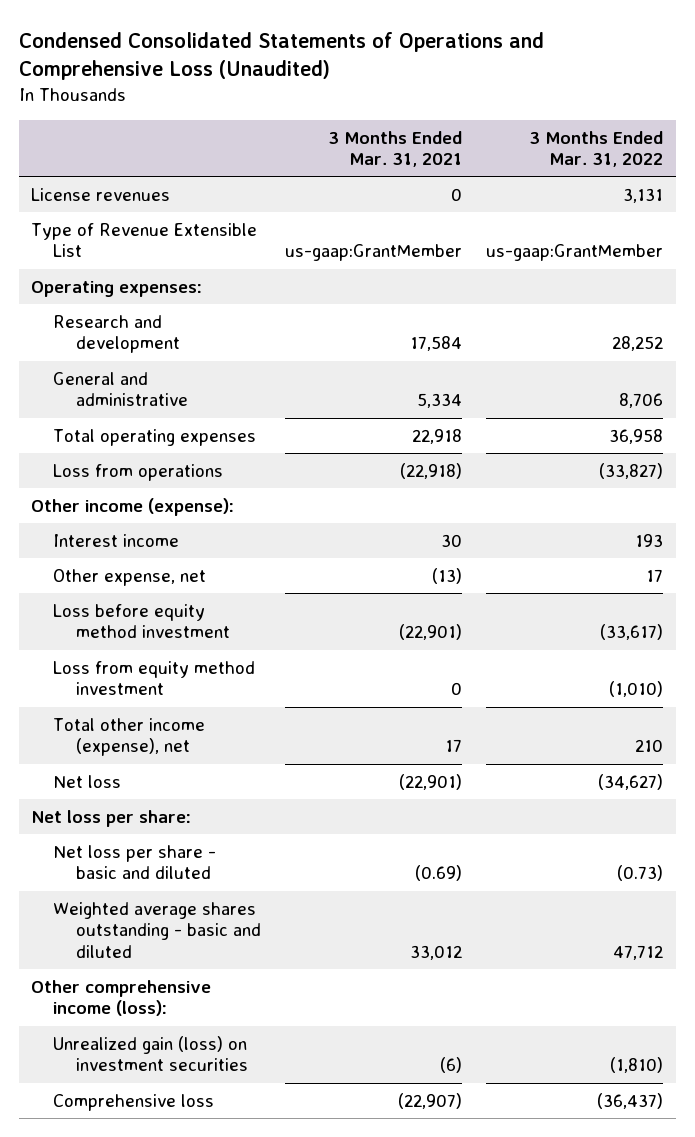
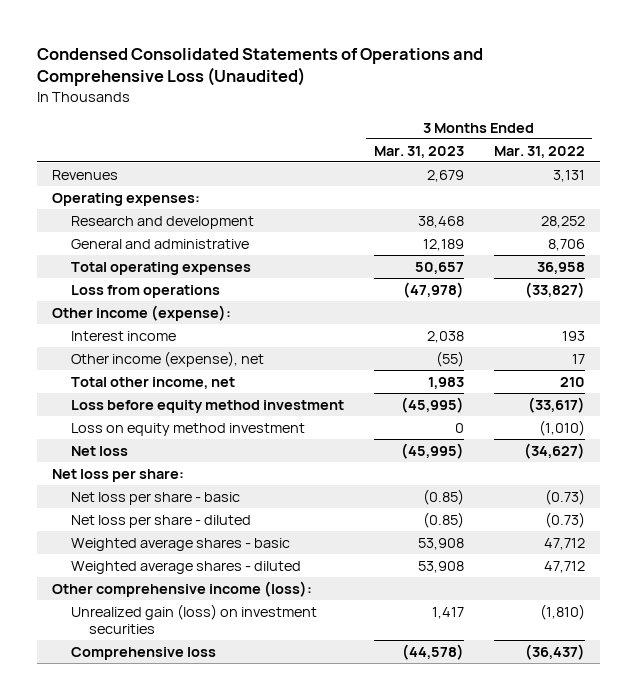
- | 3 Months Ended Mar. 31, 2021 | 3 Months Ended Mar. 31, 2022
+ | 3 Months Ended Mar. 31, 2023 | 3 Months Ended Mar. 31, 2022
- License revenues | 0 | 3,131
- Type of Revenue Extensible List | us-gaap:GrantMember | us-gaap:GrantMember
+ Revenues | 2,679 | 3,131
- Other expense, net | (13) | 17
+ Other income (expense), net | (55) | 17
+ Total other income, net | 1,983 | 210
- Loss from equity method investment | 0 | (1,010)
- Total other income (expense), net | 17 | 210
+ Loss on equity method investment | 0 | (1,010)
- Net loss per share - basic and diluted | (0.69) | (0.73)
- Weighted average shares outstanding - basic and diluted | 33,012 | 47,712
+ Net loss per share - basic | (0.85) | (0.73)
+ Net loss per share - diluted | (0.85) | (0.73)
+ Weighted average shares - basic | 53,908 | 47,712
+ Weighted average shares - diluted | 53,908 | 47,712

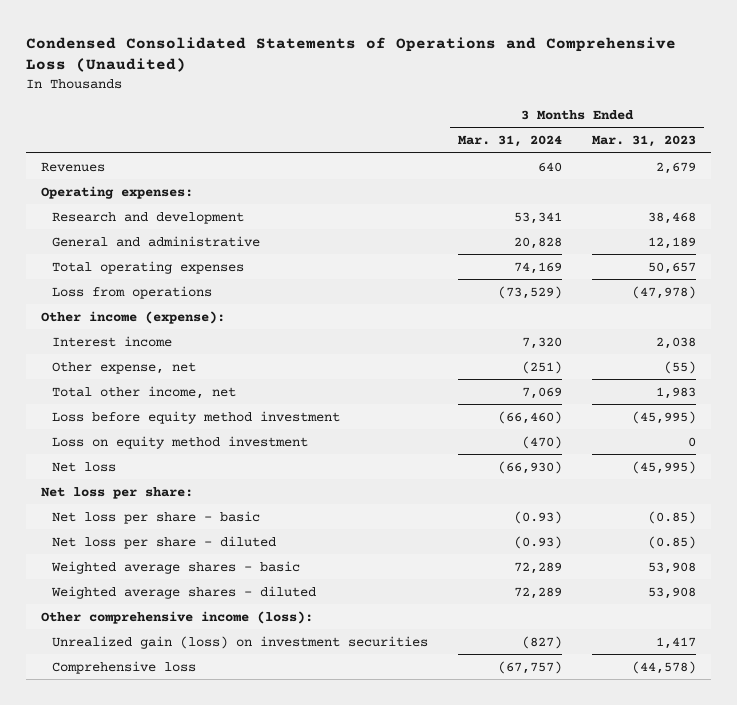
- | 3 Months Ended Mar. 31, 2023 | 3 Months Ended Mar. 31, 2022
+ | 3 Months Ended Mar. 31, 2024 | 3 Months Ended Mar. 31, 2023
- Other income (expense), net | (55) | 17
+ Other expense, net | (251) | (55)

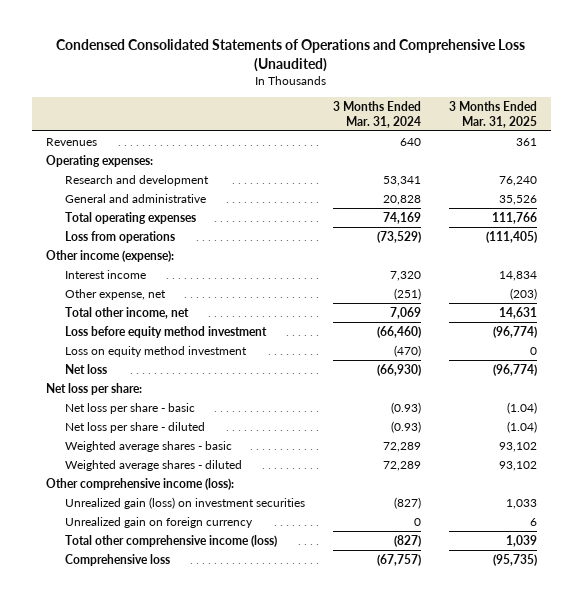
- | 3 Months Ended Mar. 31, 2024 | 3 Months Ended Mar. 31, 2023
+ | 3 Months Ended Mar. 31, 2024 | 3 Months Ended Mar. 31, 2025
+ Unrealized gain on foreign currency | 0 | 6
+ Total other comprehensive income (loss) | (827) | 1,039

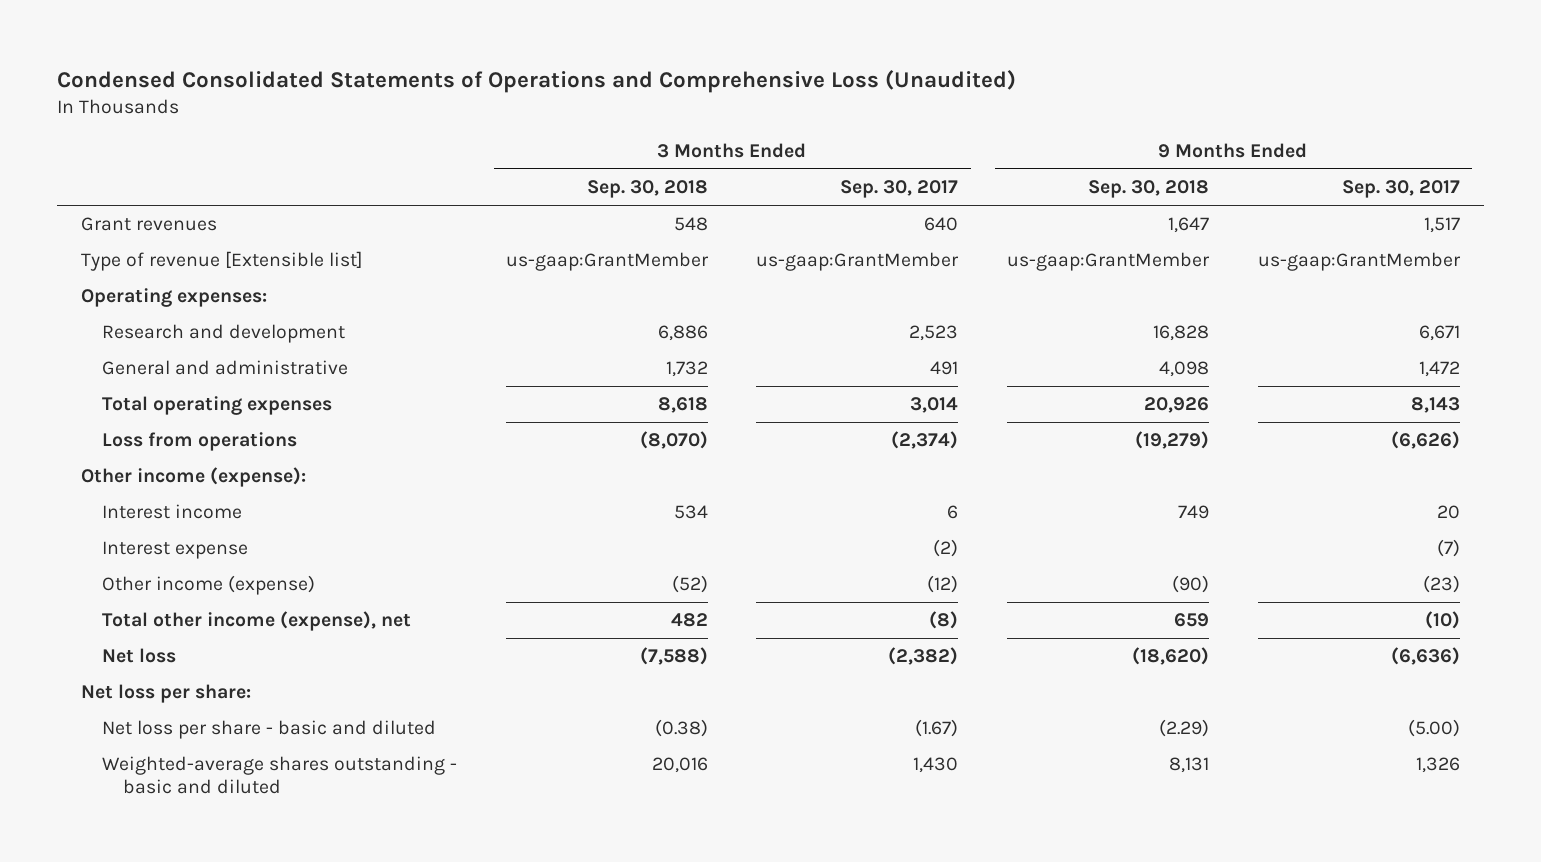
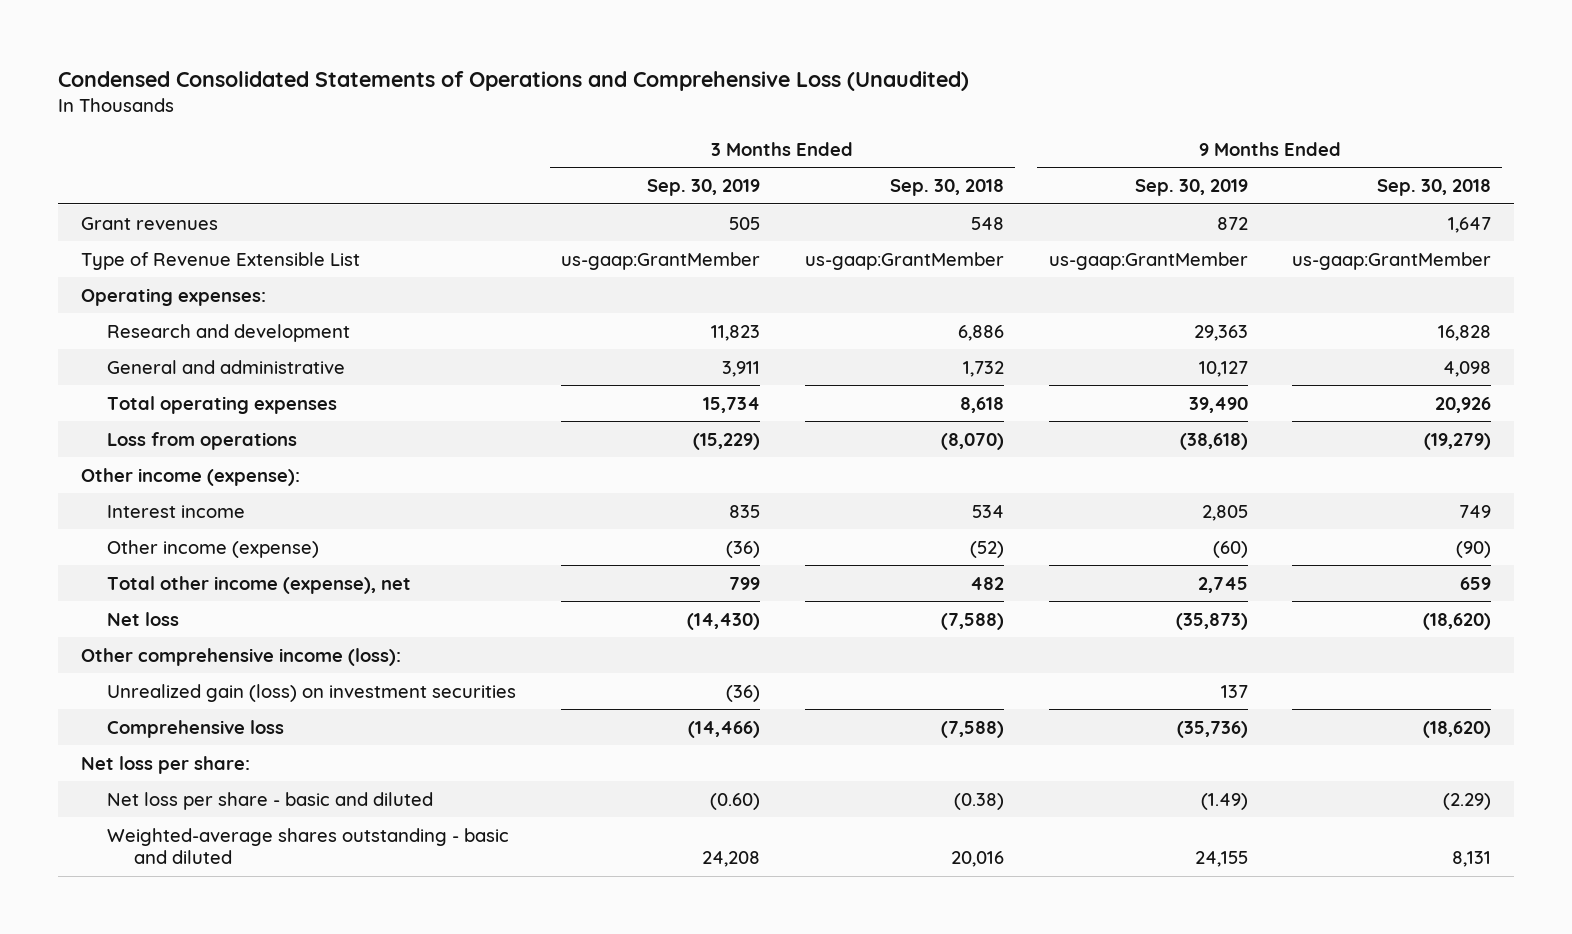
- | 3 Months Ended Sep. 30, 2018 | 3 Months Ended Sep. 30, 2017 | 9 Months Ended Sep. 30, 2018 | 9 Months Ended Sep. 30, 2017
+ | 3 Months Ended Sep. 30, 2019 | 3 Months Ended Sep. 30, 2018 | 9 Months Ended Sep. 30, 2019 | 9 Months Ended Sep. 30, 2018
- Type of revenue [Extensible list] | us-gaap:GrantMember | us-gaap:GrantMember | us-gaap:GrantMember | us-gaap:GrantMember
+ Type of Revenue Extensible List | us-gaap:GrantMember | us-gaap:GrantMember | us-gaap:GrantMember | us-gaap:GrantMember
- Interest expense | | (2) | | (7)
+ Other comprehensive income (loss):
+ Unrealized gain (loss) on investment securities | (36) | | 137 |
+ Comprehensive loss | (14,466) | (7,588) | (35,736) | (18,620)

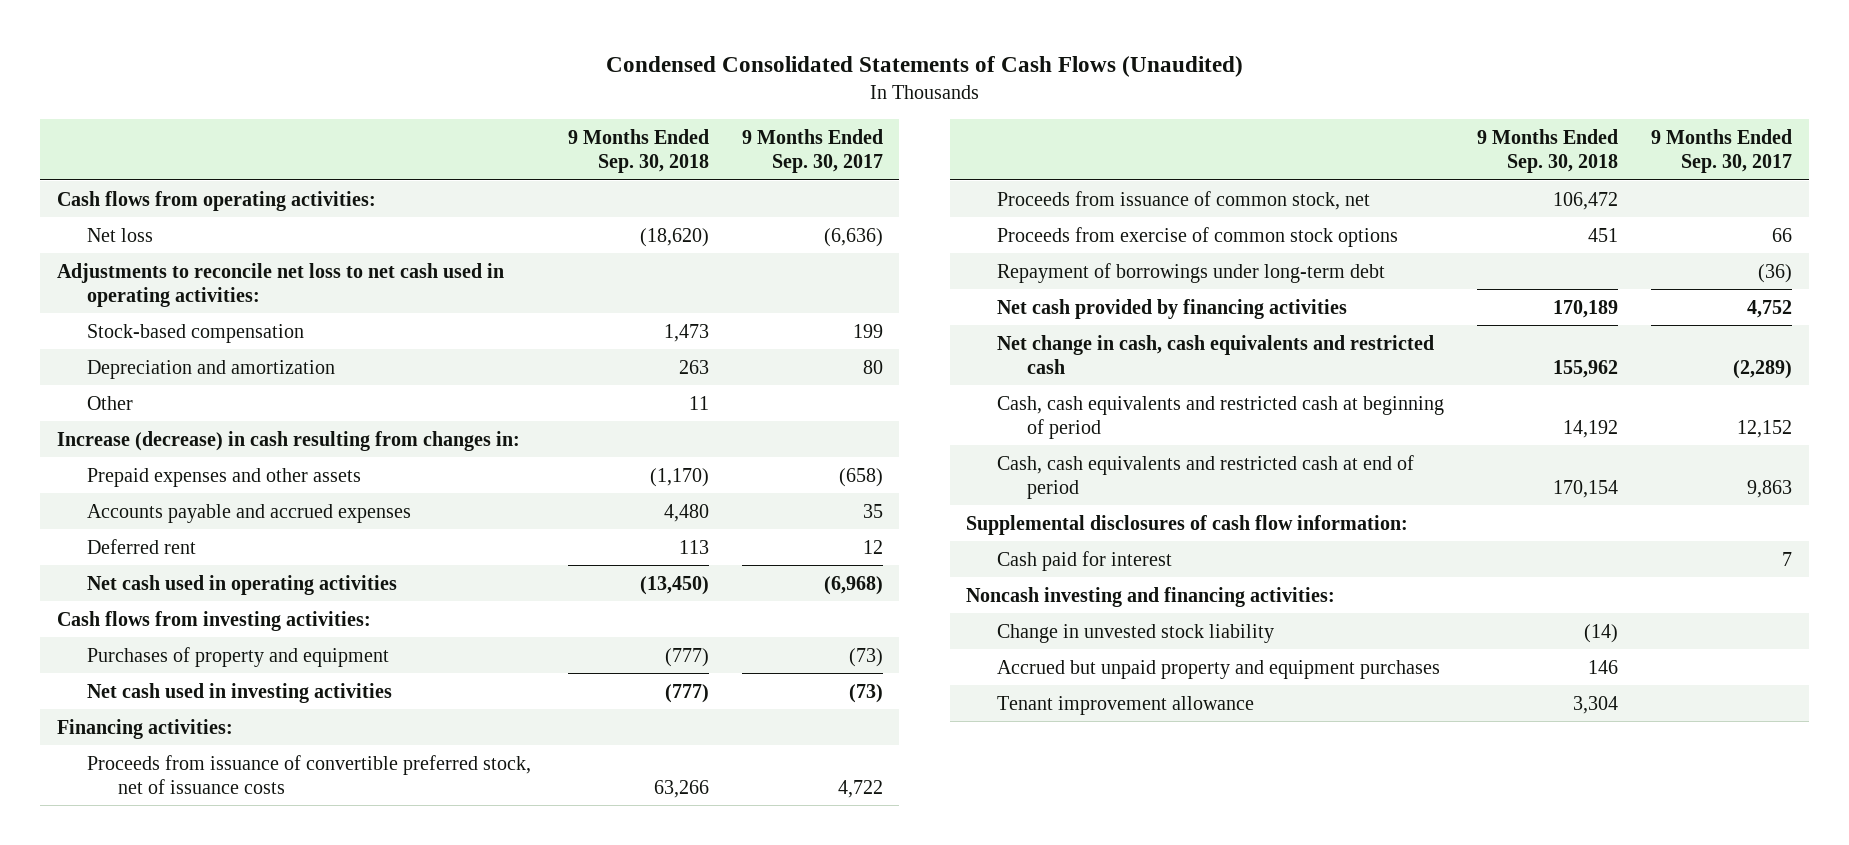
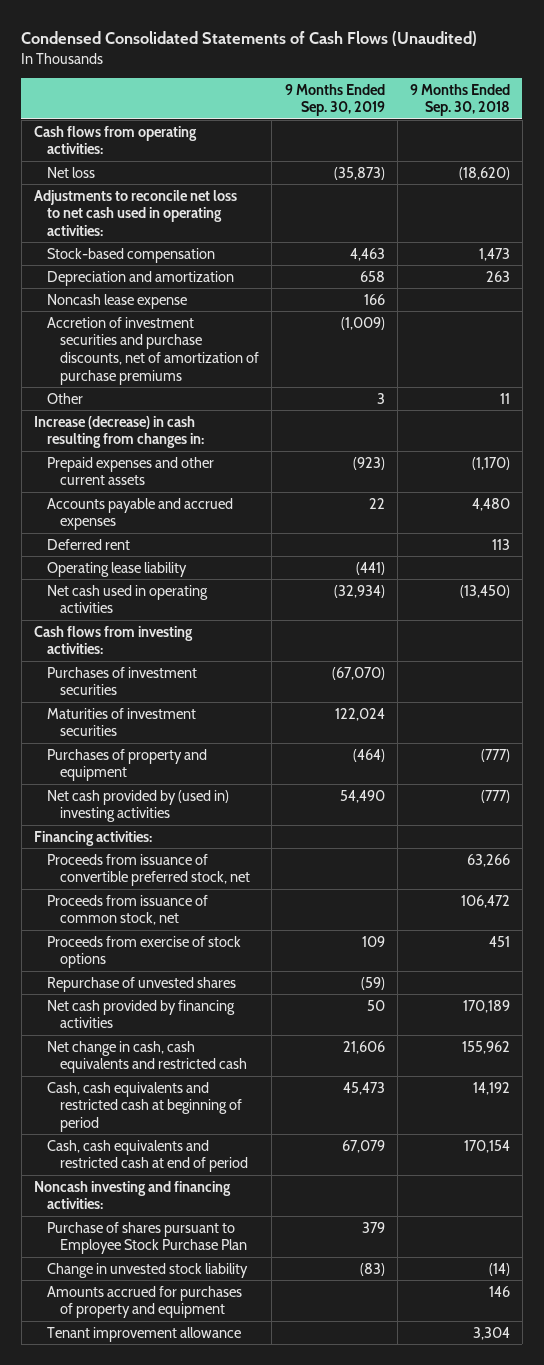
- | 9 Months Ended Sep. 30, 2018 | 9 Months Ended Sep. 30, 2017
+ | 9 Months Ended Sep. 30, 2019 | 9 Months Ended Sep. 30, 2018
+ Noncash lease expense | 166 |
+ Accretion of investment securities and purchase discounts, net of amortization of purchase premiums | (1,009) |
- Prepaid expenses and other assets | (1,170) | (658)
+ Prepaid expenses and other current assets | (923) | (1,170)
+ Operating lease liability | (441) |
+ Purchases of investment securities | (67,070) |
+ Maturities of investment securities | 122,024 |
- Net cash used in investing activities | (777) | (73)
+ Net cash provided by (used in) investing activities | 54,490 | (777)
- Proceeds from issuance of convertible preferred stock, net of issuance costs | 63,266 | 4,722
+ Proceeds from issuance of convertible preferred stock, net | | 63,266
- Proceeds from exercise of common stock options | 451 | 66
- Repayment of borrowings under long-term debt | | (36)
+ Proceeds from exercise of stock options | 109 | 451
+ Repurchase of unvested shares | (59) |
- Supplemental disclosures of cash flow information:
- Cash paid for interest | | 7
+ Purchase of shares pursuant to Employee Stock Purchase Plan | 379 |
- Accrued but unpaid property and equipment purchases | 146 |
+ Amounts accrued for purchases of property and equipment | | 146

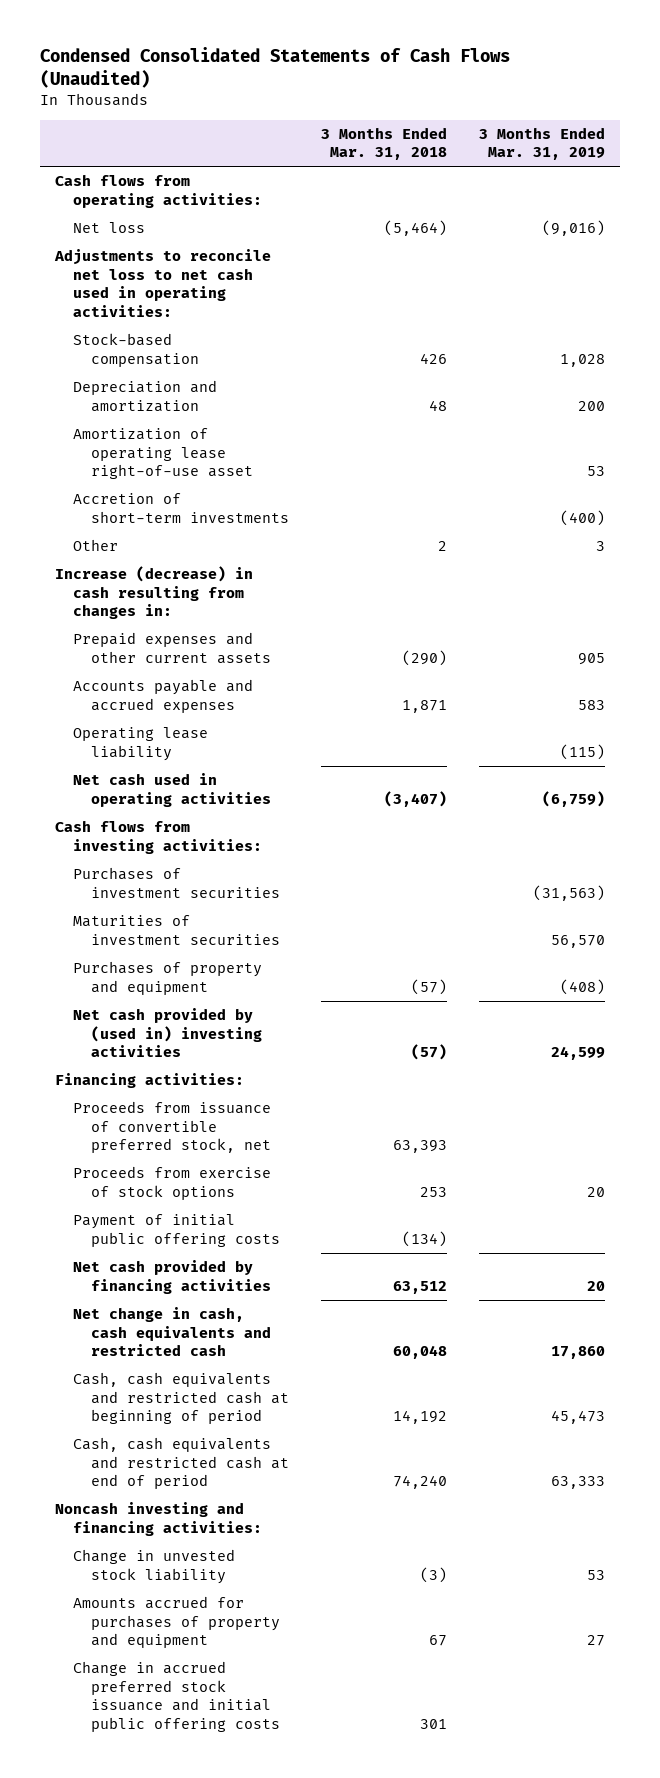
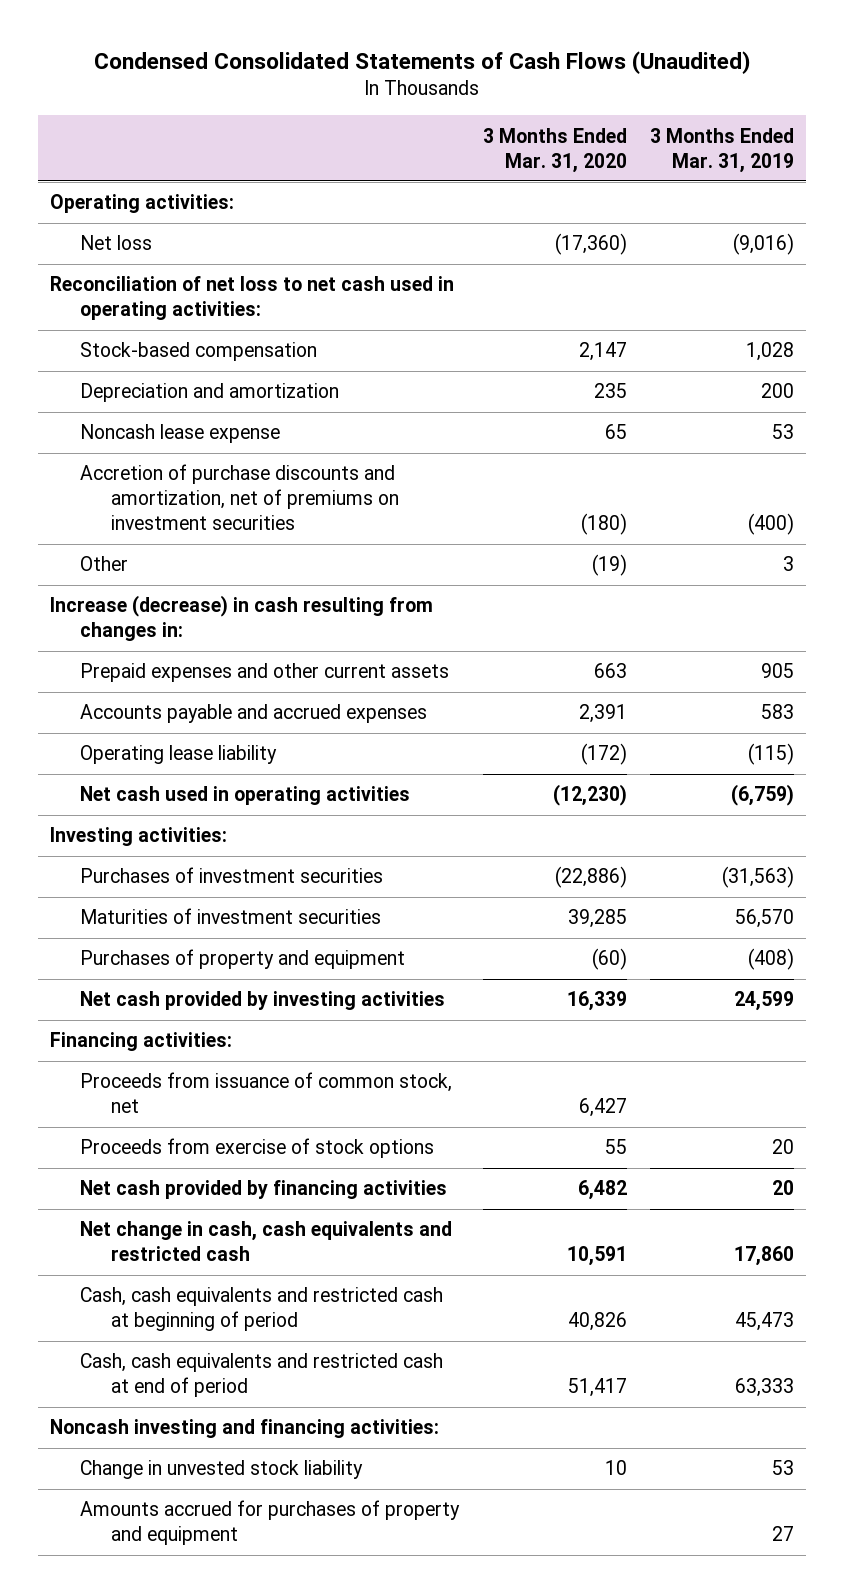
- | 3 Months Ended Mar. 31, 2018 | 3 Months Ended Mar. 31, 2019
+ | 3 Months Ended Mar. 31, 2020 | 3 Months Ended Mar. 31, 2019
- Cash flows from operating activities:
+ Operating activities:
- Adjustments to reconcile net loss to net cash used in operating activities:
+ Reconciliation of net loss to net cash used in operating activities:
- Amortization of operating lease right-of-use asset | | 53
- Accretion of short-term investments | | (400)
+ Noncash lease expense | 65 | 53
+ Accretion of purchase discounts and amortization, net of premiums on investment securities | (180) | (400)
- Cash flows from investing activities:
+ Investing activities:
- Net cash provided by (used in) investing activities | (57) | 24,599
+ Net cash provided by investing activities | 16,339 | 24,599
- Proceeds from issuance of convertible preferred stock, net | 63,393 |
+ Proceeds from issuance of common stock, net | 6,427 |
- Payment of initial public offering costs | (134) |
- Change in accrued preferred stock issuance and initial public offering costs | 301 |

